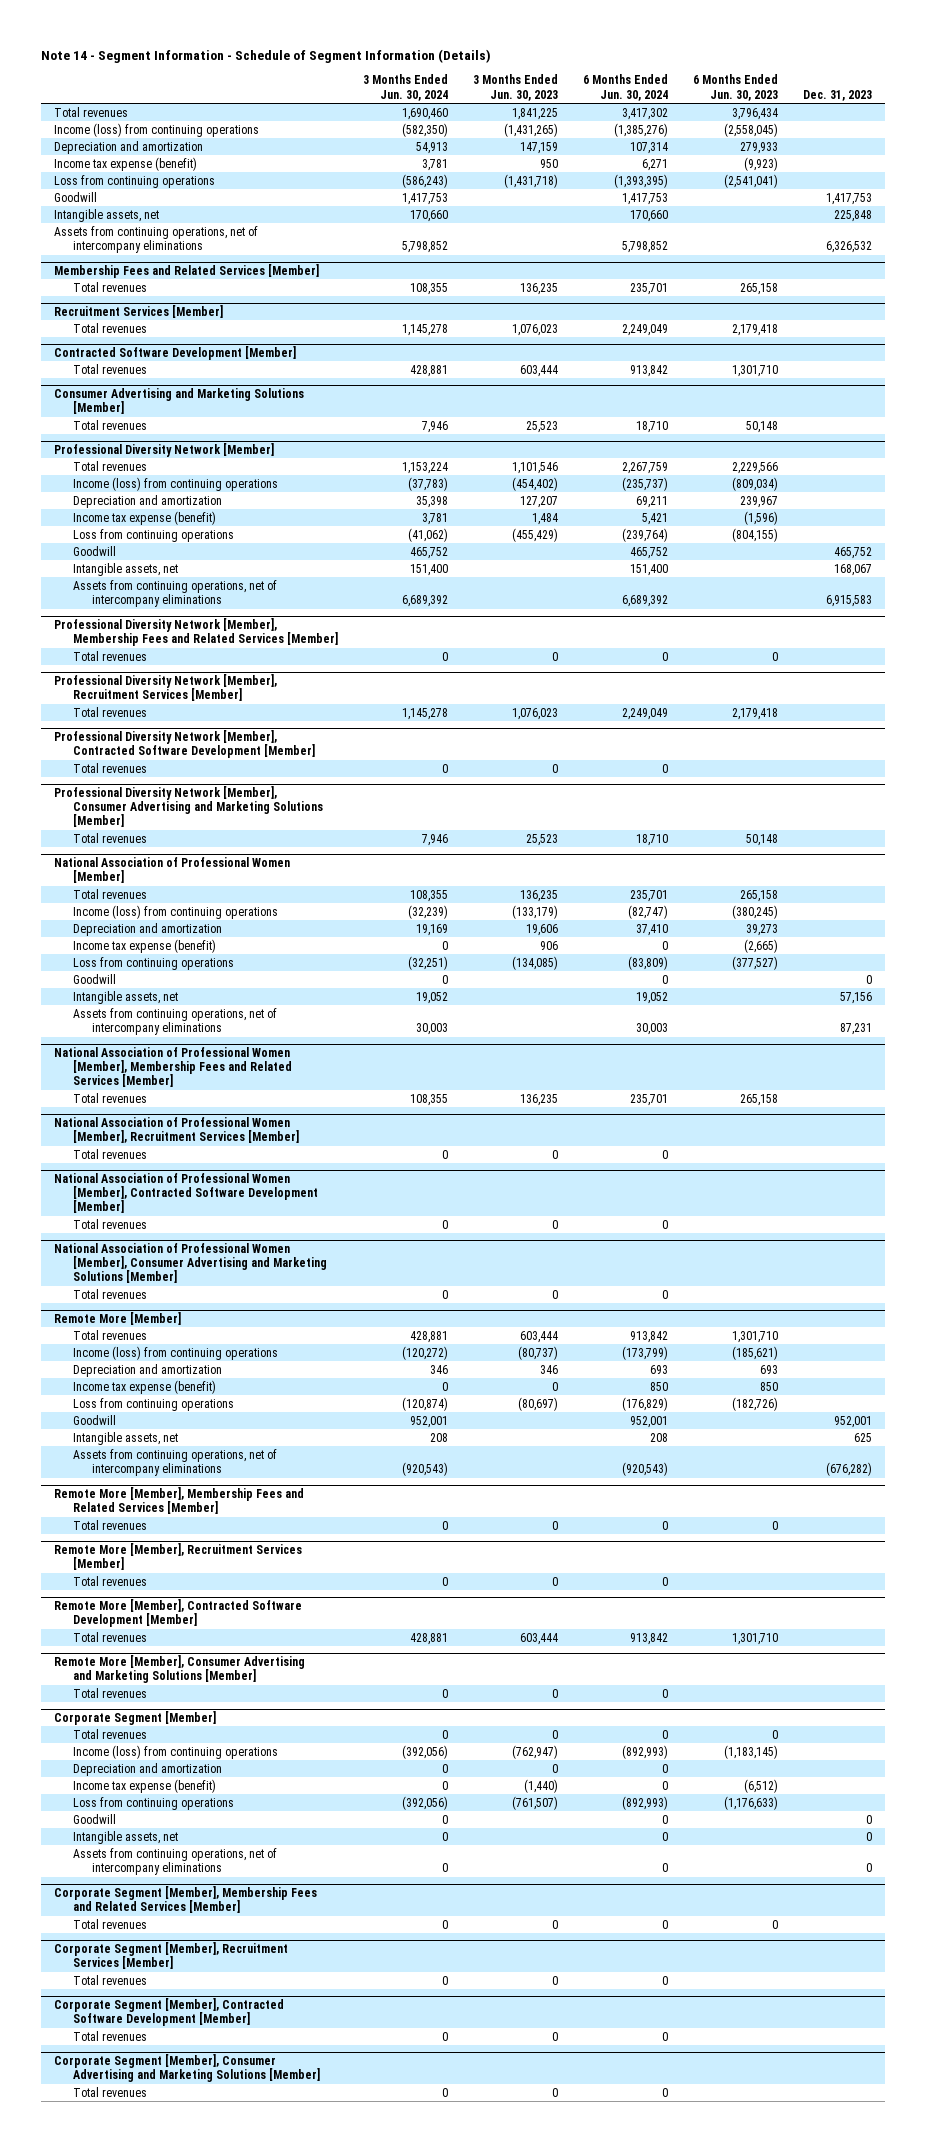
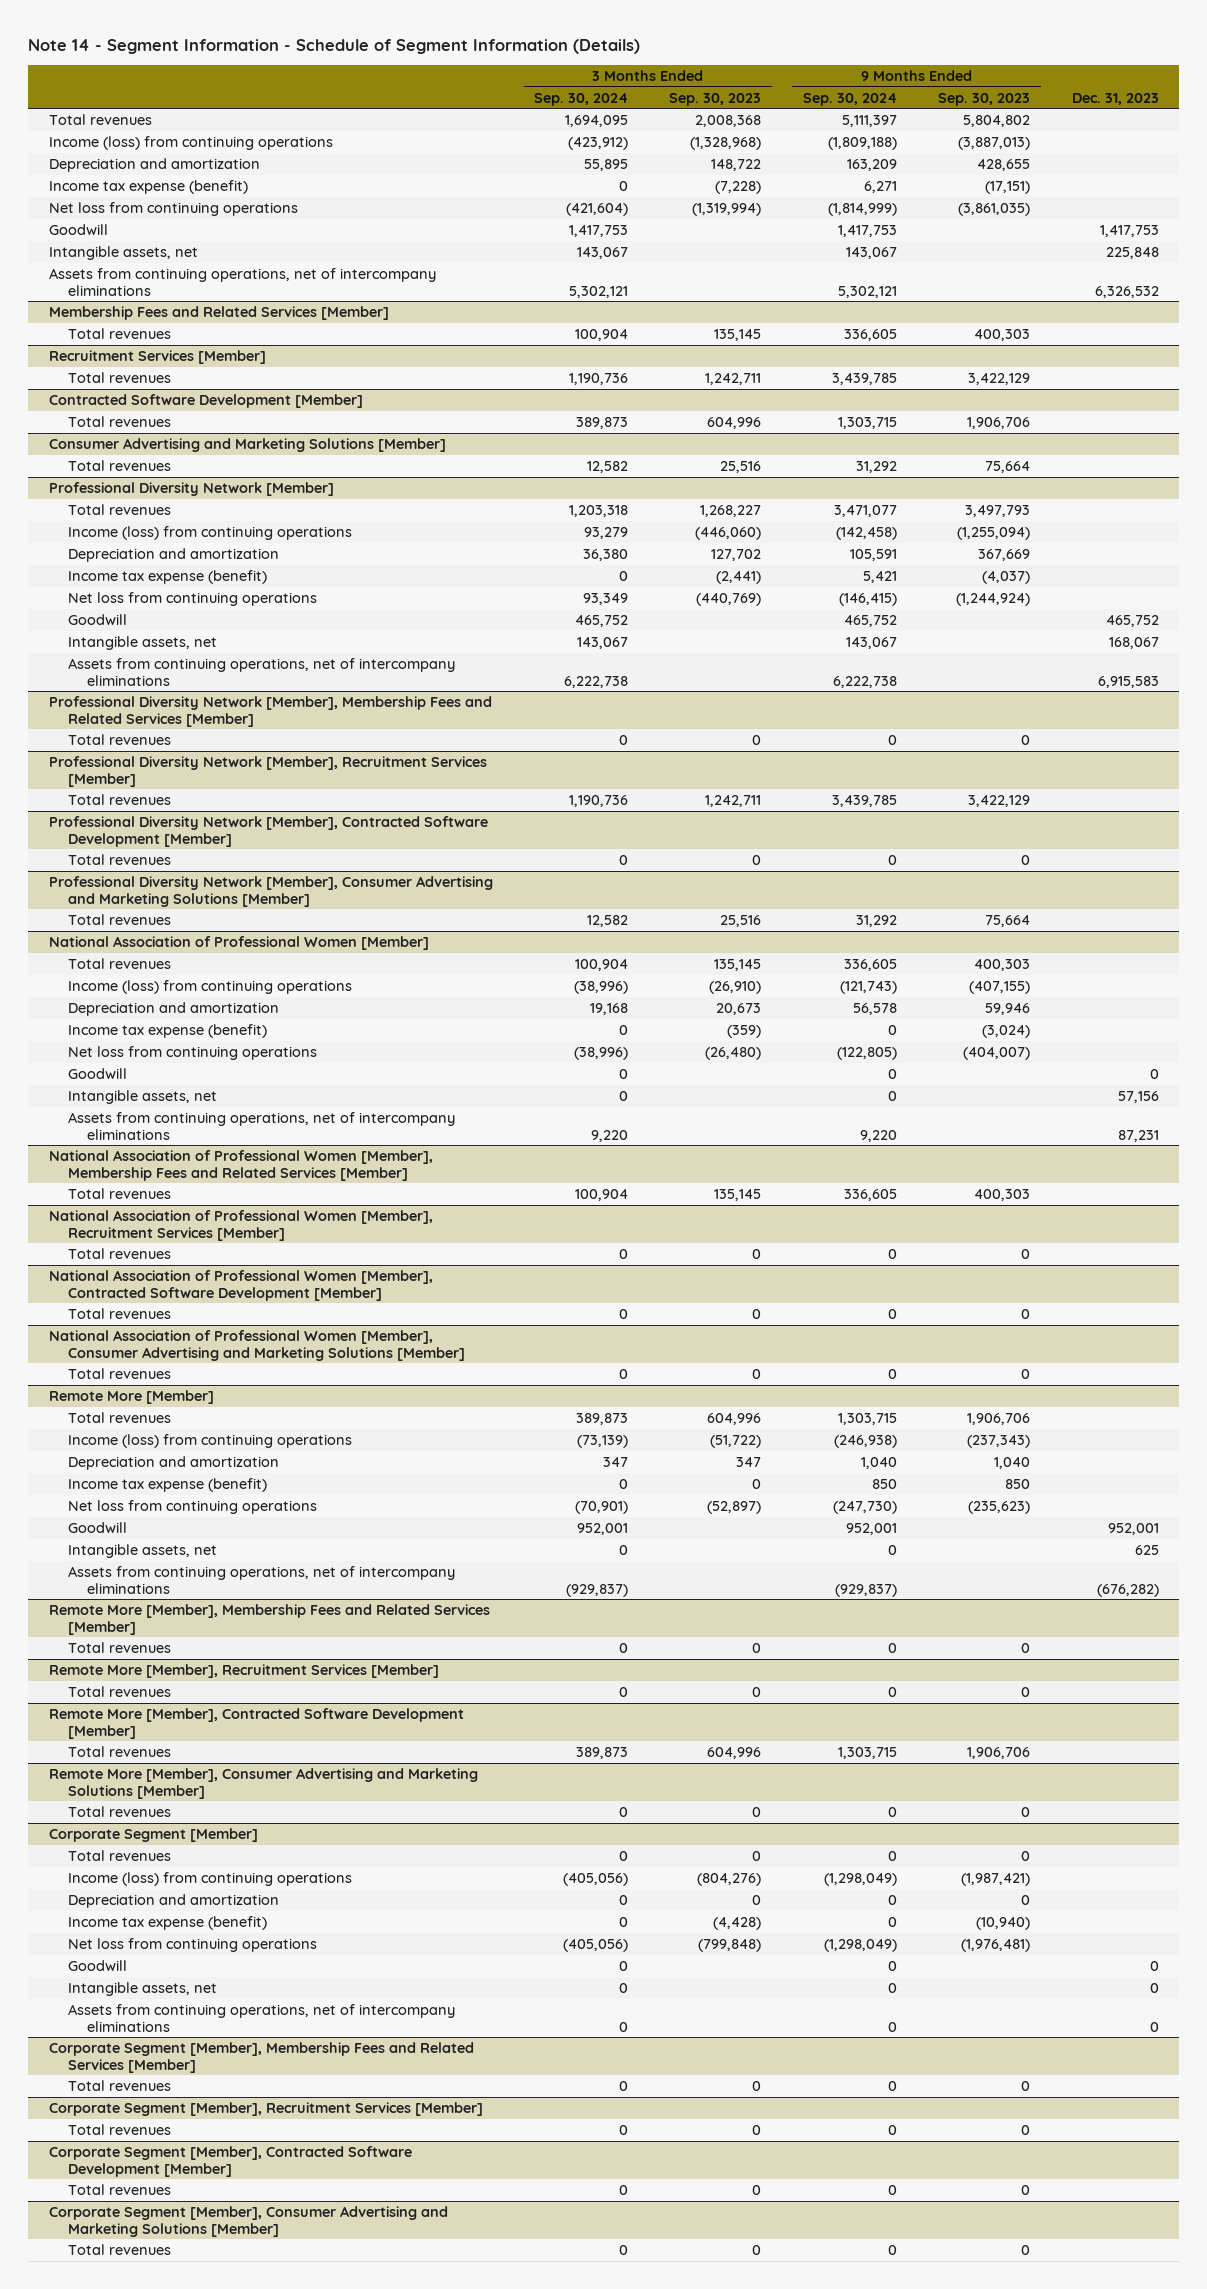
- | 3 Months Ended Jun. 30, 2024 | 3 Months Ended Jun. 30, 2023 | 6 Months Ended Jun. 30, 2024 | 6 Months Ended Jun. 30, 2023 | Dec. 31, 2023
+ | 3 Months Ended Sep. 30, 2024 | 3 Months Ended Sep. 30, 2023 | 9 Months Ended Sep. 30, 2024 | 9 Months Ended Sep. 30, 2023 | Dec. 31, 2023
- Loss from continuing operations | (586,243) | (1,431,718) | (1,393,395) | (2,541,041) |
+ Net loss from continuing operations | (421,604) | (1,319,994) | (1,814,999) | (3,861,035) |
@ Professional Diversity Network [Member]
- Loss from continuing operations | (41,062) | (455,429) | (239,764) | (804,155) |
+ Net loss from continuing operations | 93,349 | (440,769) | (146,415) | (1,244,924) |
@ National Association of Professional Women [Member]
- Loss from continuing operations | (32,251) | (134,085) | (83,809) | (377,527) |
+ Net loss from continuing operations | (38,996) | (26,480) | (122,805) | (404,007) |
@ Remote More [Member]
- Loss from continuing operations | (120,874) | (80,697) | (176,829) | (182,726) |
+ Net loss from continuing operations | (70,901) | (52,897) | (247,730) | (235,623) |
@ Corporate Segment [Member]
- Loss from continuing operations | (392,056) | (761,507) | (892,993) | (1,176,633) |
+ Net loss from continuing operations | (405,056) | (799,848) | (1,298,049) | (1,976,481) |

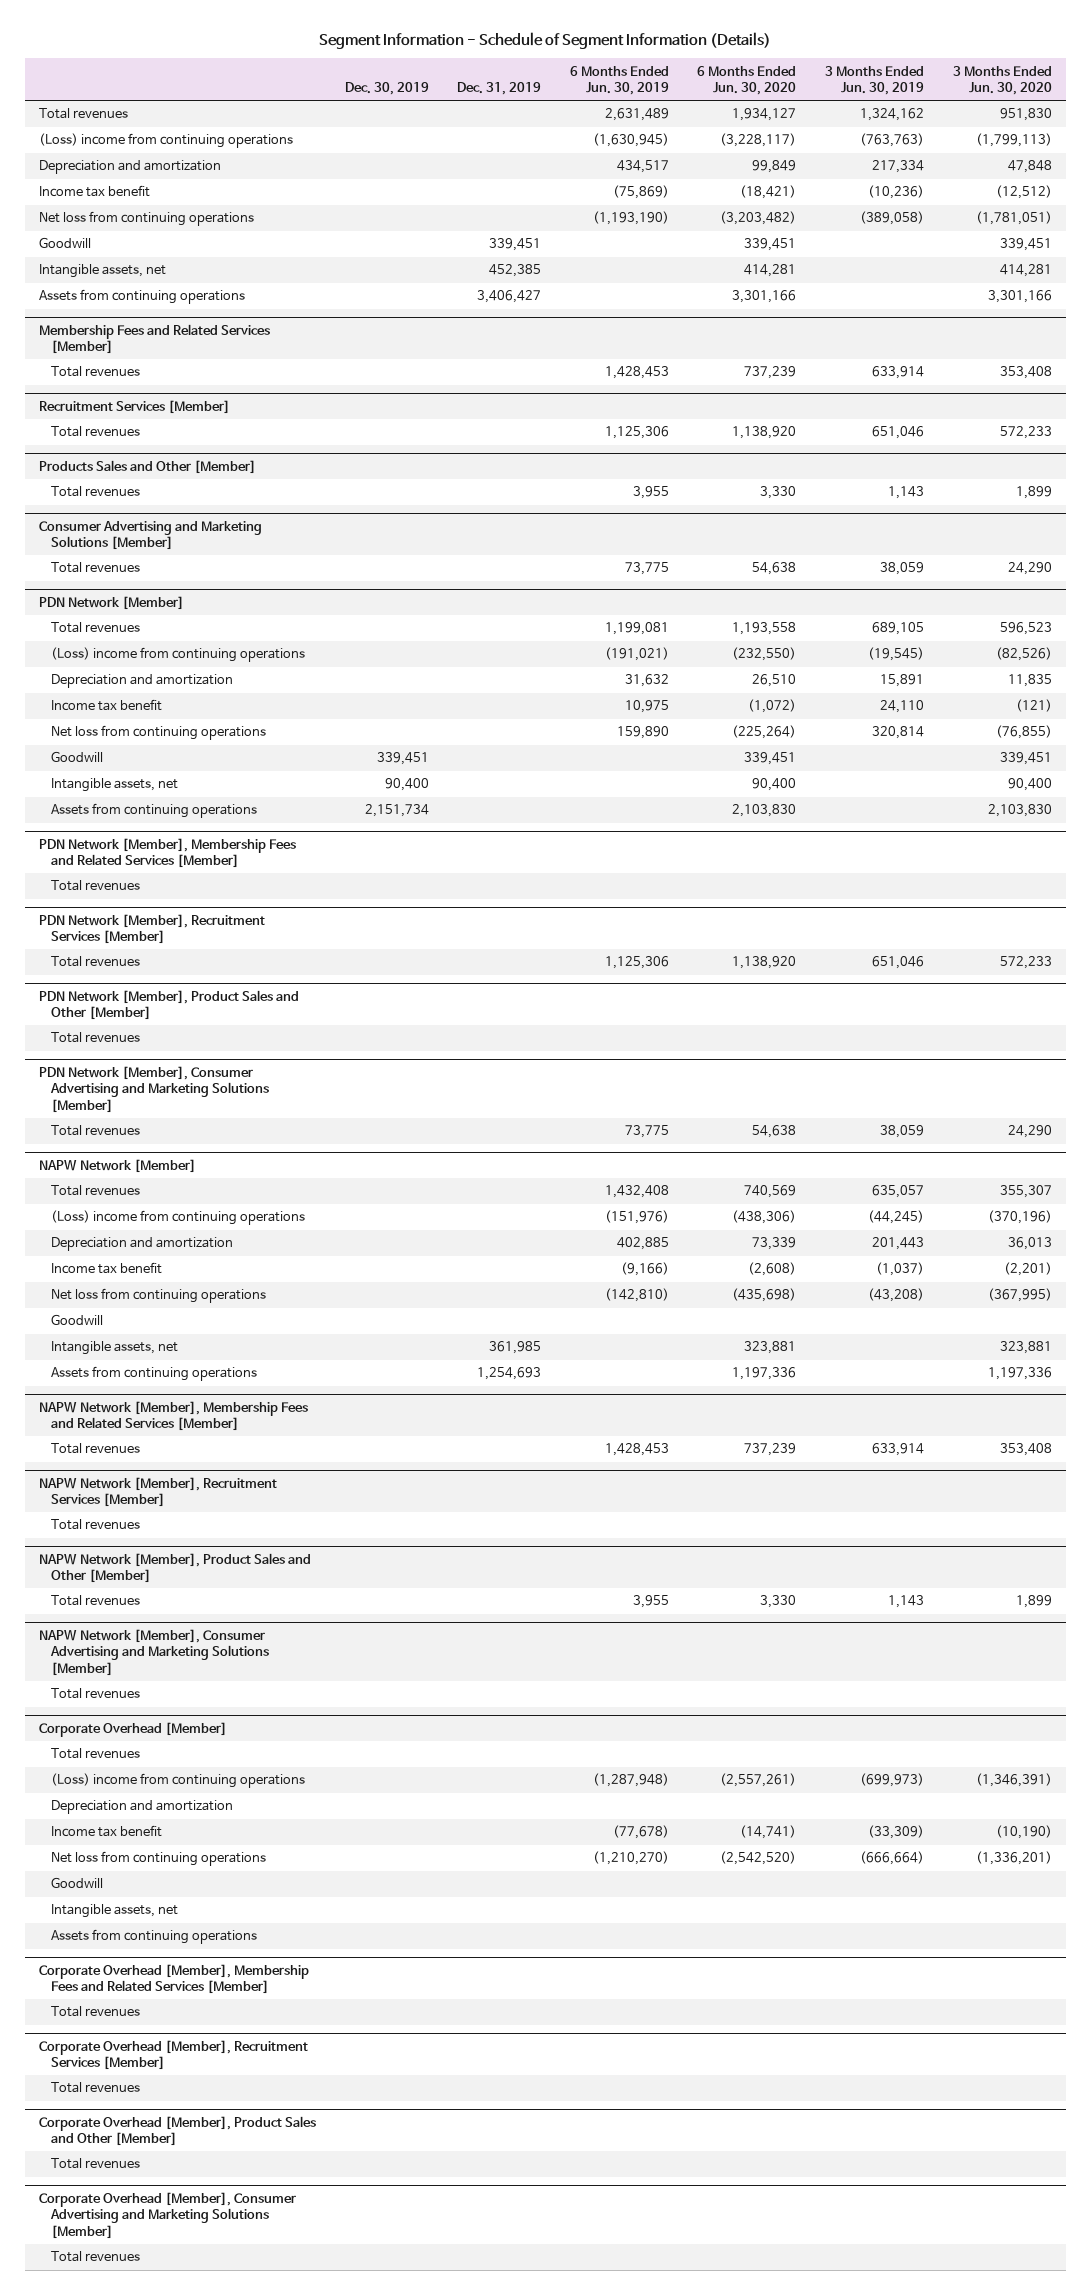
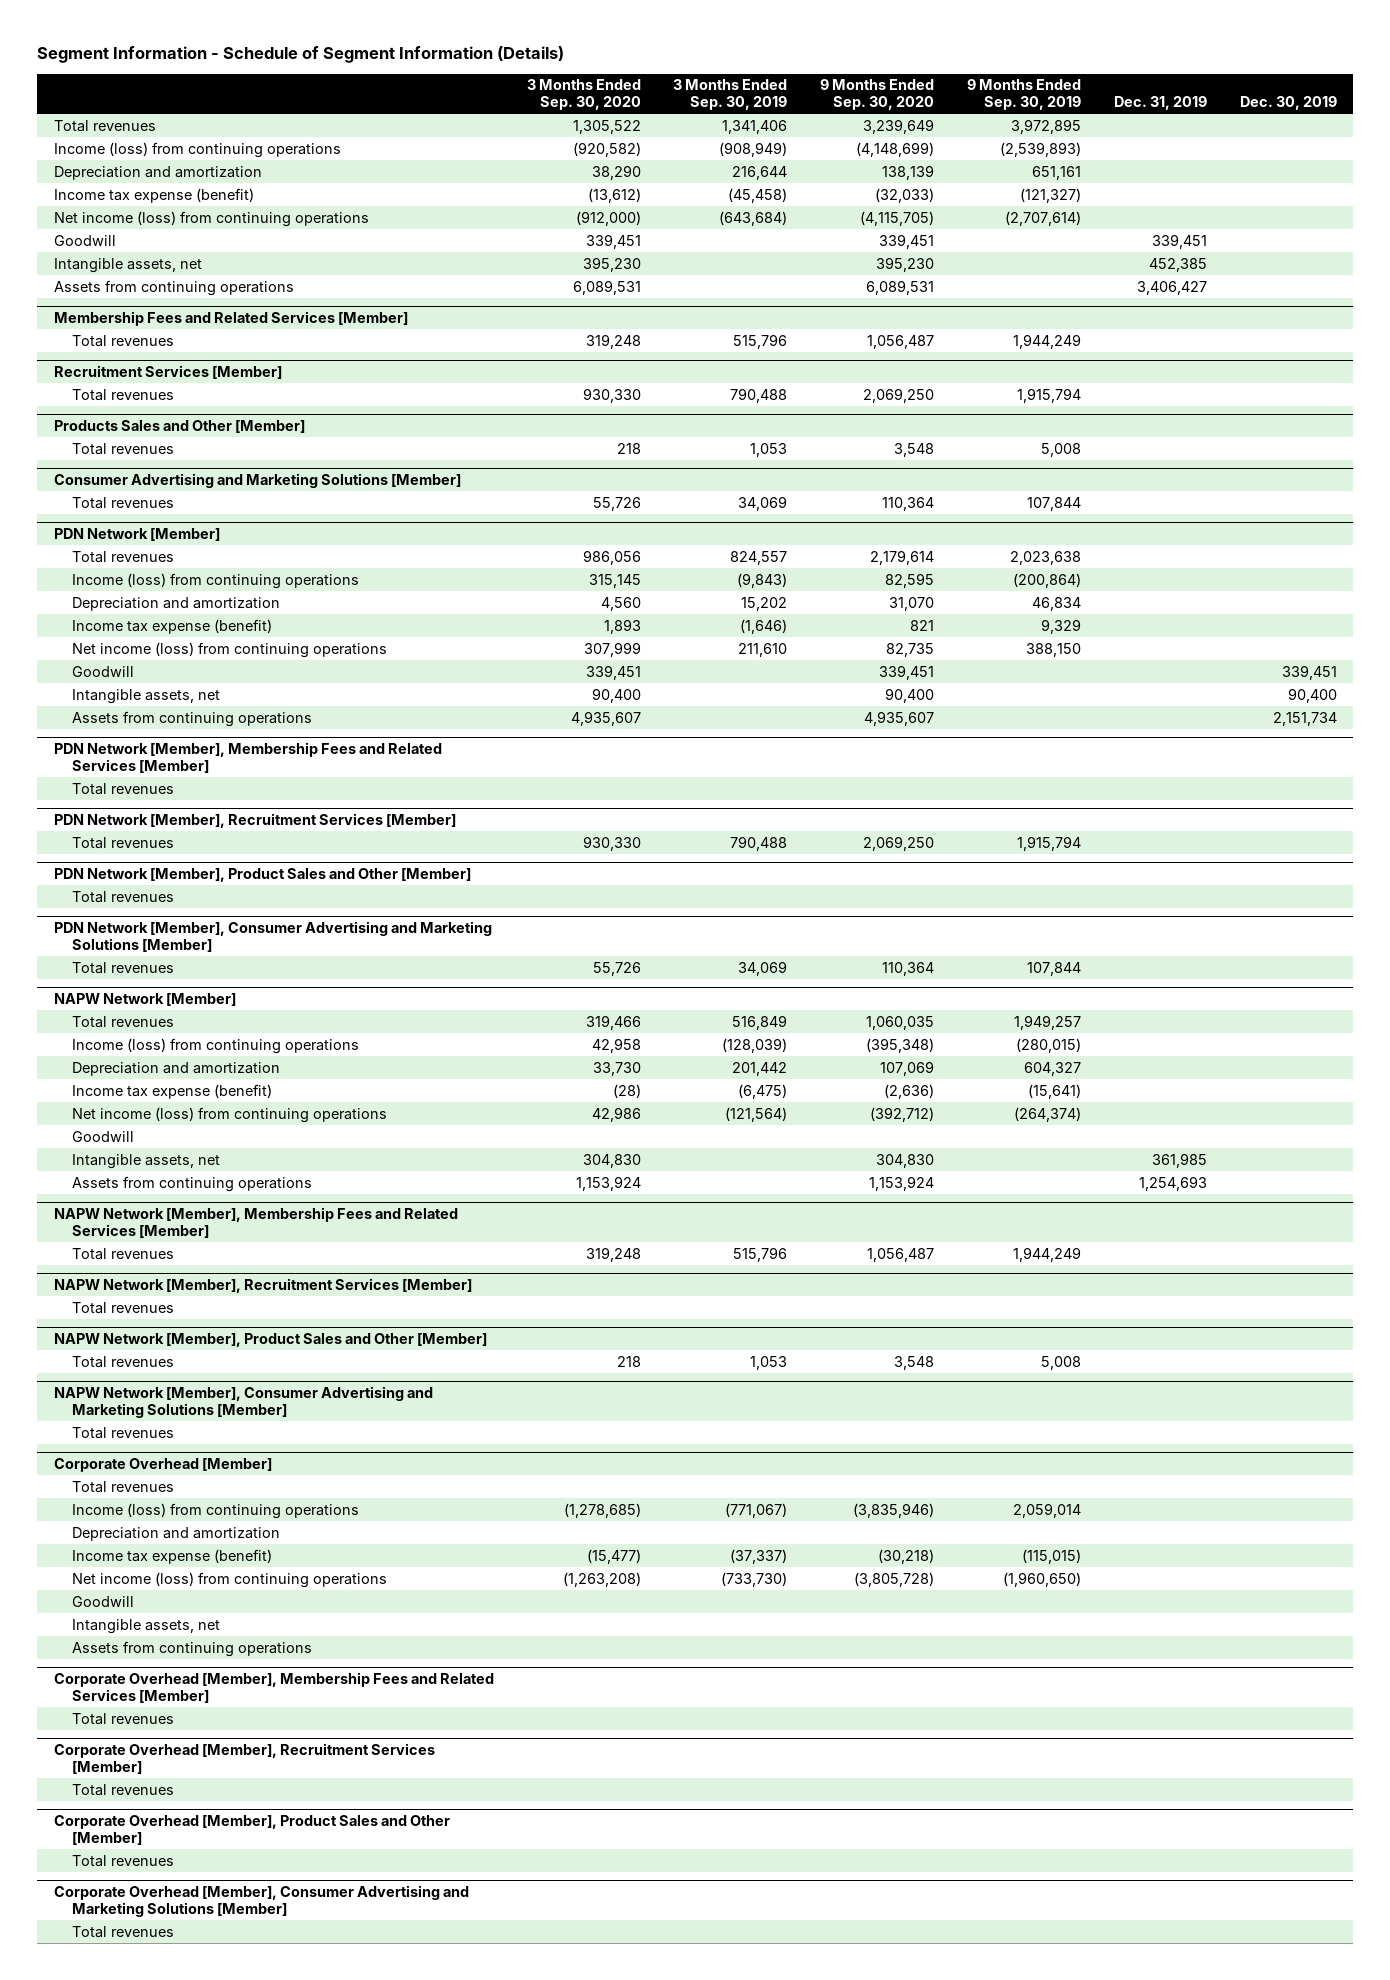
- | Dec. 30, 2019 | Dec. 31, 2019 | 6 Months Ended Jun. 30, 2019 | 6 Months Ended Jun. 30, 2020 | 3 Months Ended Jun. 30, 2019 | 3 Months Ended Jun. 30, 2020
+ | 3 Months Ended Sep. 30, 2020 | 3 Months Ended Sep. 30, 2019 | 9 Months Ended Sep. 30, 2020 | 9 Months Ended Sep. 30, 2019 | Dec. 31, 2019 | Dec. 30, 2019
- (Loss) income from continuing operations | | | (1,630,945) | (3,228,117) | (763,763) | (1,799,113)
+ Income (loss) from continuing operations | (920,582) | (908,949) | (4,148,699) | (2,539,893) | |
- Income tax benefit | | | (75,869) | (18,421) | (10,236) | (12,512)
- Net loss from continuing operations | | | (1,193,190) | (3,203,482) | (389,058) | (1,781,051)
+ Income tax expense (benefit) | (13,612) | (45,458) | (32,033) | (121,327) | |
+ Net income (loss) from continuing operations | (912,000) | (643,684) | (4,115,705) | (2,707,614) | |
@ PDN Network [Member]
- (Loss) income from continuing operations | | | (191,021) | (232,550) | (19,545) | (82,526)
+ Income (loss) from continuing operations | 315,145 | (9,843) | 82,595 | (200,864) | |
- Income tax benefit | | | 10,975 | (1,072) | 24,110 | (121)
- Net loss from continuing operations | | | 159,890 | (225,264) | 320,814 | (76,855)
+ Income tax expense (benefit) | 1,893 | (1,646) | 821 | 9,329 | |
+ Net income (loss) from continuing operations | 307,999 | 211,610 | 82,735 | 388,150 | |
@ NAPW Network [Member]
- (Loss) income from continuing operations | | | (151,976) | (438,306) | (44,245) | (370,196)
+ Income (loss) from continuing operations | 42,958 | (128,039) | (395,348) | (280,015) | |
- Income tax benefit | | | (9,166) | (2,608) | (1,037) | (2,201)
- Net loss from continuing operations | | | (142,810) | (435,698) | (43,208) | (367,995)
+ Income tax expense (benefit) | (28) | (6,475) | (2,636) | (15,641) | |
+ Net income (loss) from continuing operations | 42,986 | (121,564) | (392,712) | (264,374) | |
@ Corporate Overhead [Member]
- (Loss) income from continuing operations | | | (1,287,948) | (2,557,261) | (699,973) | (1,346,391)
+ Income (loss) from continuing operations | (1,278,685) | (771,067) | (3,835,946) | 2,059,014 | |
- Income tax benefit | | | (77,678) | (14,741) | (33,309) | (10,190)
- Net loss from continuing operations | | | (1,210,270) | (2,542,520) | (666,664) | (1,336,201)
+ Income tax expense (benefit) | (15,477) | (37,337) | (30,218) | (115,015) | |
+ Net income (loss) from continuing operations | (1,263,208) | (733,730) | (3,805,728) | (1,960,650) | |

